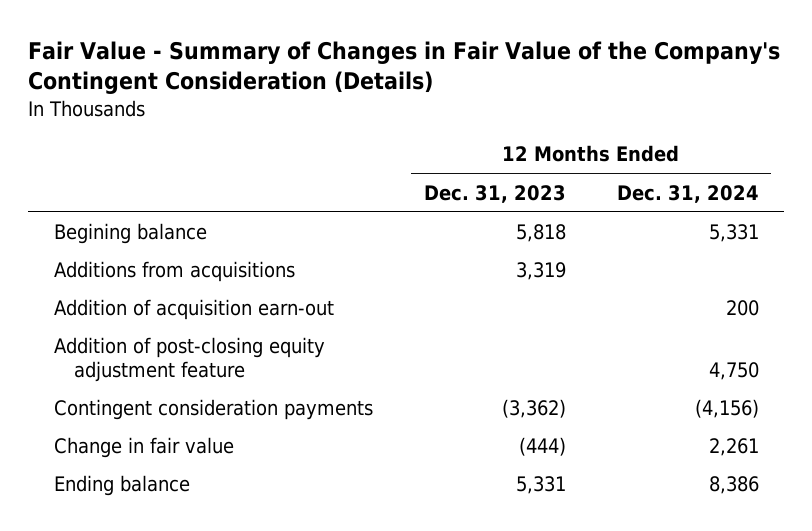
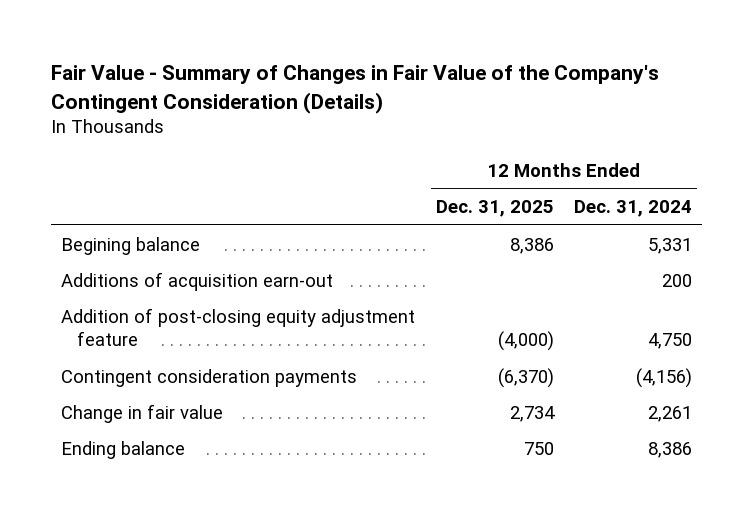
- | 12 Months Ended Dec. 31, 2023 | 12 Months Ended Dec. 31, 2024
+ | 12 Months Ended Dec. 31, 2025 | 12 Months Ended Dec. 31, 2024
- Additions from acquisitions | 3,319 |
- Addition of acquisition earn-out | | 200
+ Additions of acquisition earn-out | | 200

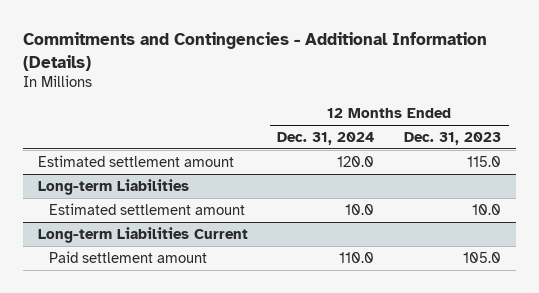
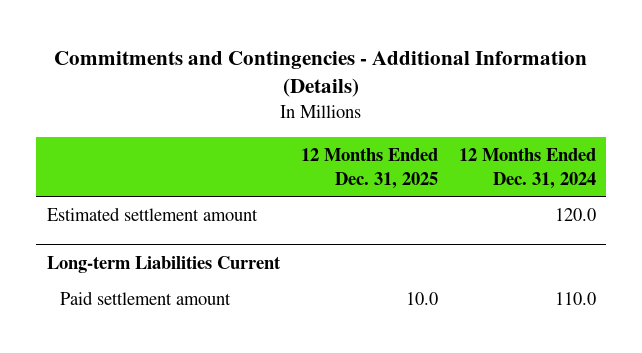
- | 12 Months Ended Dec. 31, 2024 | 12 Months Ended Dec. 31, 2023
+ | 12 Months Ended Dec. 31, 2025 | 12 Months Ended Dec. 31, 2024
- Long-term Liabilities
- Estimated settlement amount | 10.0 | 10.0

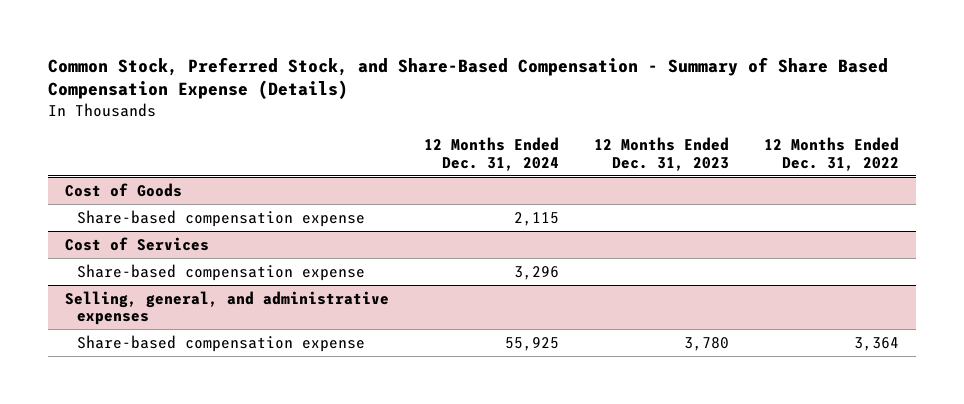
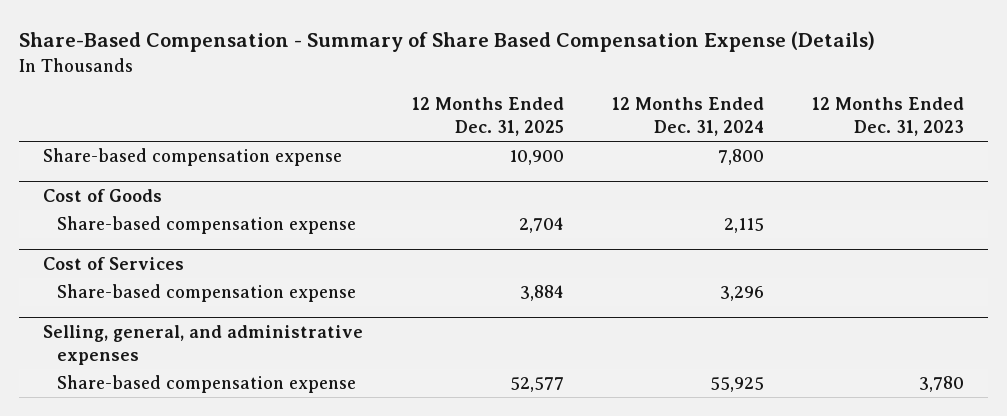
- Common Stock, Preferred Stock, and Share-Based Compensation - Summary of Share Based Compensation Expense (Details)
+ Share-Based Compensation - Summary of Share Based Compensation Expense (Details)
- | 12 Months Ended Dec. 31, 2024 | 12 Months Ended Dec. 31, 2023 | 12 Months Ended Dec. 31, 2022
+ | 12 Months Ended Dec. 31, 2025 | 12 Months Ended Dec. 31, 2024 | 12 Months Ended Dec. 31, 2023
+ Share-based compensation expense | 10,900 | 7,800 |

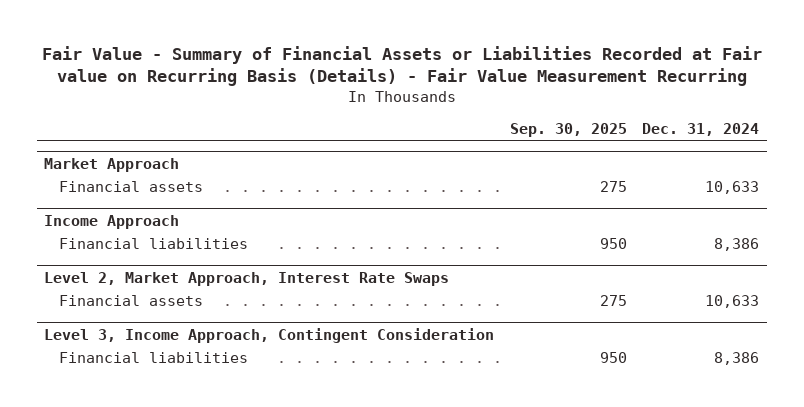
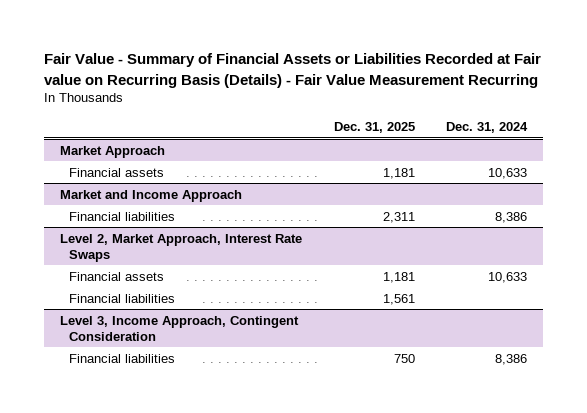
- | Sep. 30, 2025 | Dec. 31, 2024
+ | Dec. 31, 2025 | Dec. 31, 2024
- Income Approach
+ Market and Income Approach
@ Level 2, Market Approach, Interest Rate Swaps
+ Financial liabilities | 1,561 |

